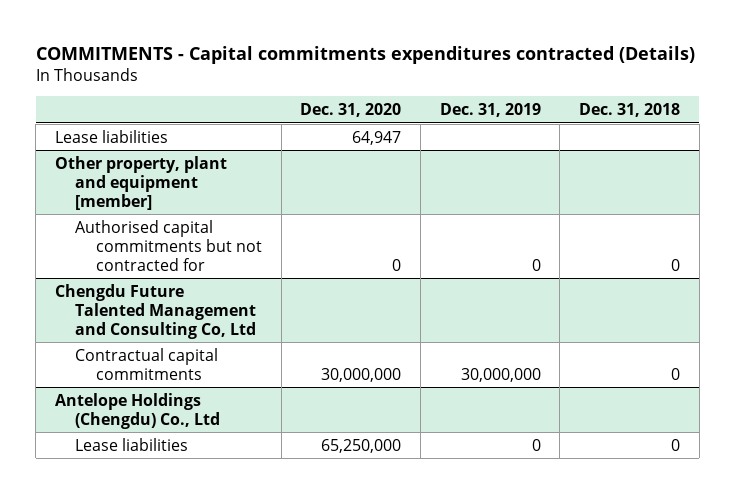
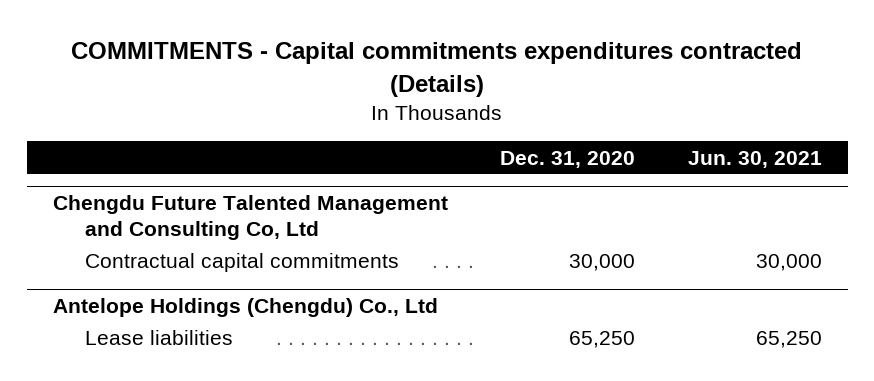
- | Dec. 31, 2020 | Dec. 31, 2019 | Dec. 31, 2018
+ | Dec. 31, 2020 | Jun. 30, 2021
- Lease liabilities | 64,947 | |
- Other property, plant and equipment [member]
- Authorised capital commitments but not contracted for | 0 | 0 | 0
@ Chengdu Future Talented Management and Consulting Co, Ltd
- Contractual capital commitments | 30,000,000 | 30,000,000 | 0
+ Contractual capital commitments | 30,000 | 30,000
@ Antelope Holdings (Chengdu) Co., Ltd
- Lease liabilities | 65,250,000 | 0 | 0
+ Lease liabilities | 65,250 | 65,250

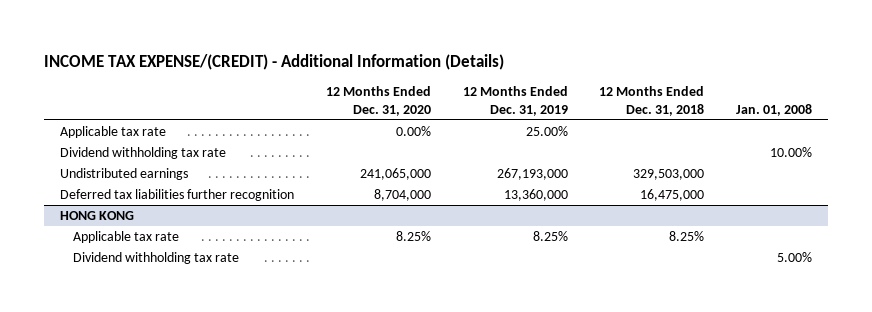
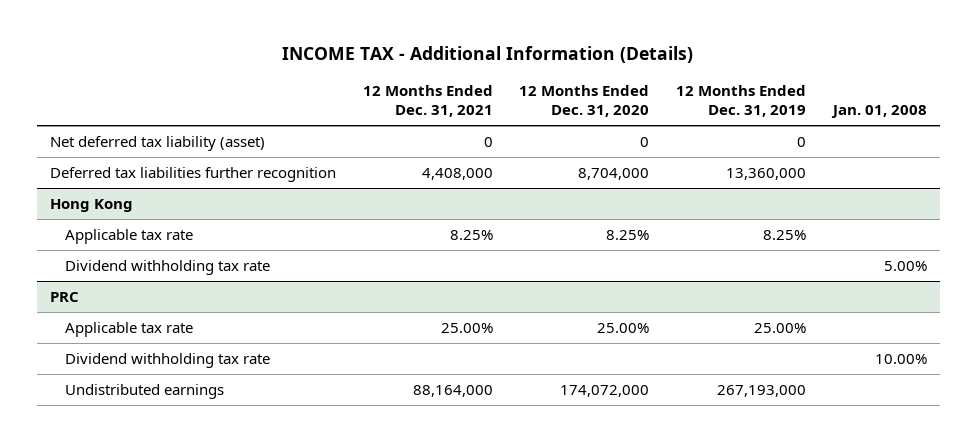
- INCOME TAX EXPENSE/(CREDIT) - Additional Information (Details)
+ INCOME TAX - Additional Information (Details)
- | 12 Months Ended Dec. 31, 2020 | 12 Months Ended Dec. 31, 2019 | 12 Months Ended Dec. 31, 2018 | Jan. 01, 2008
+ | 12 Months Ended Dec. 31, 2021 | 12 Months Ended Dec. 31, 2020 | 12 Months Ended Dec. 31, 2019 | Jan. 01, 2008
- Applicable tax rate | 0.00% | 25.00% | |
- Dividend withholding tax rate | | | | 10.00%
- Undistributed earnings | 241,065,000 | 267,193,000 | 329,503,000 |
+ Net deferred tax liability (asset) | 0 | 0 | 0 |
- HONG KONG
+ Hong Kong
+ PRC
+ Applicable tax rate | 25.00% | 25.00% | 25.00% |
+ Dividend withholding tax rate | | | | 10.00%
+ Undistributed earnings | 88,164,000 | 174,072,000 | 267,193,000 |

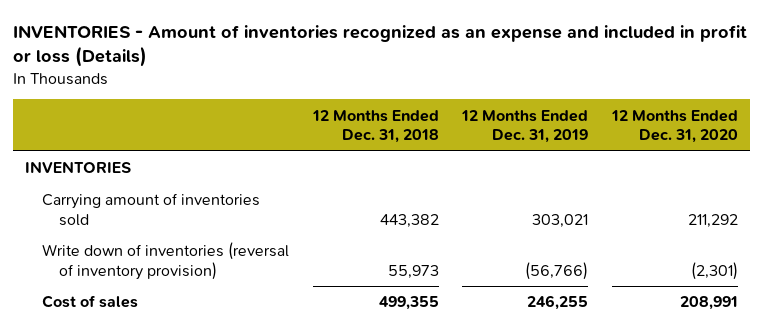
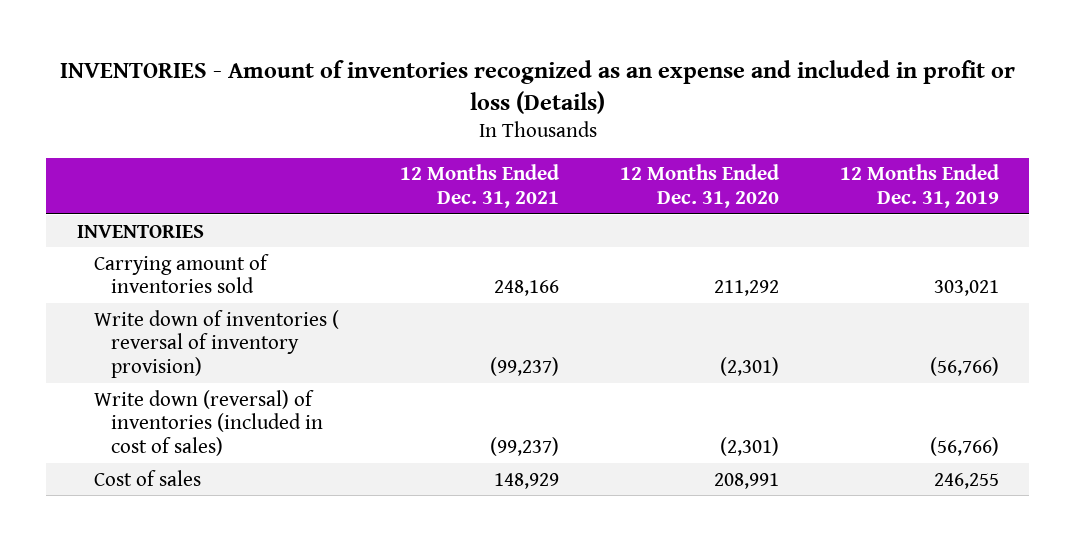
- | 12 Months Ended Dec. 31, 2018 | 12 Months Ended Dec. 31, 2019 | 12 Months Ended Dec. 31, 2020
+ | 12 Months Ended Dec. 31, 2021 | 12 Months Ended Dec. 31, 2020 | 12 Months Ended Dec. 31, 2019
- Write down of inventories (reversal of inventory provision) | 55,973 | (56,766) | (2,301)
+ Write down of inventories ( reversal of inventory provision) | (99,237) | (2,301) | (56,766)
+ Write down (reversal) of inventories (included in cost of sales) | (99,237) | (2,301) | (56,766)

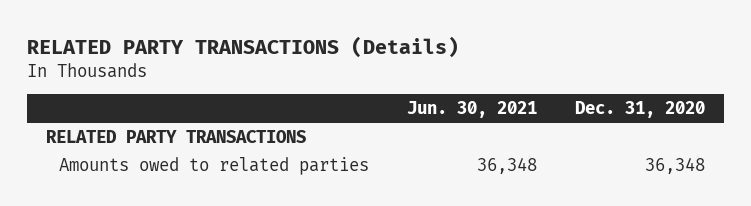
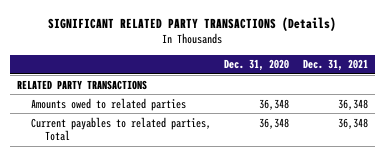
- RELATED PARTY TRANSACTIONS (Details)
+ SIGNIFICANT RELATED PARTY TRANSACTIONS (Details)
- | Jun. 30, 2021 | Dec. 31, 2020
+ | Dec. 31, 2020 | Dec. 31, 2021
+ Current payables to related parties, Total | 36,348 | 36,348

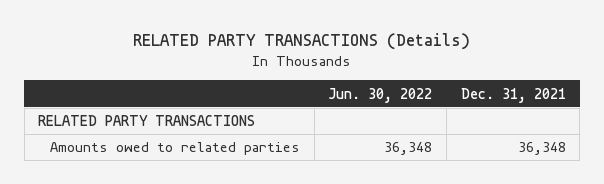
- SIGNIFICANT RELATED PARTY TRANSACTIONS (Details)
+ RELATED PARTY TRANSACTIONS (Details)
- | Dec. 31, 2020 | Dec. 31, 2021
+ | Jun. 30, 2022 | Dec. 31, 2021
- Current payables to related parties, Total | 36,348 | 36,348

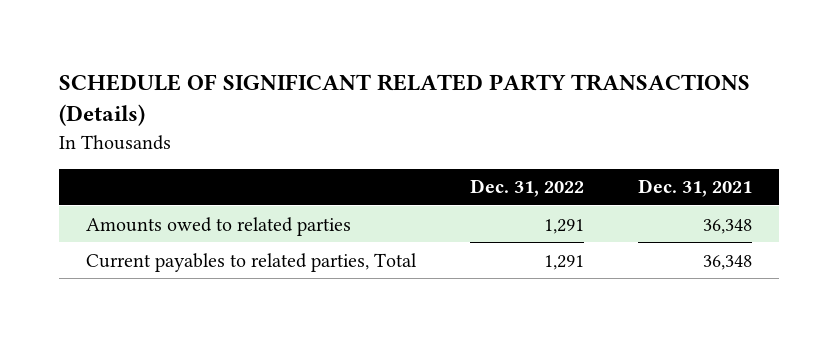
- RELATED PARTY TRANSACTIONS (Details)
+ SCHEDULE OF SIGNIFICANT RELATED PARTY TRANSACTIONS (Details)
- | Jun. 30, 2022 | Dec. 31, 2021
+ | Dec. 31, 2022 | Dec. 31, 2021
- RELATED PARTY TRANSACTIONS
+ Current payables to related parties, Total | 1,291 | 36,348

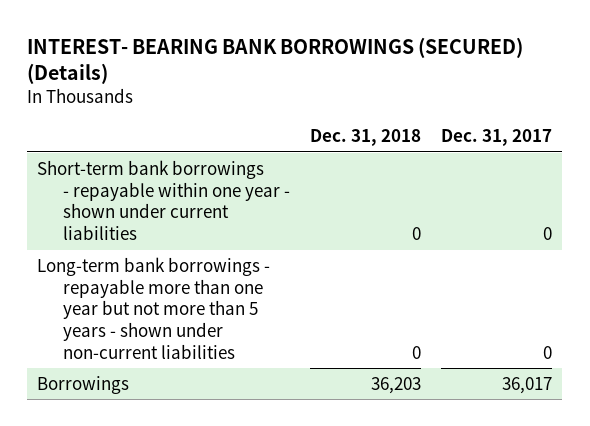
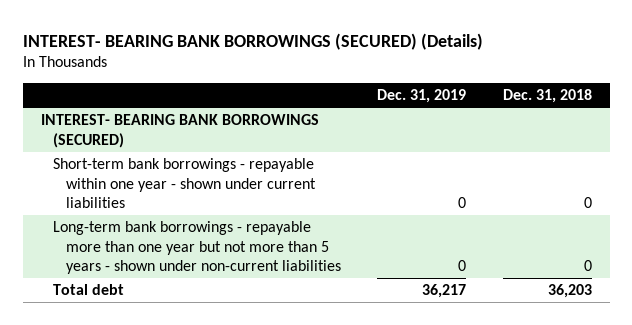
- | Dec. 31, 2018 | Dec. 31, 2017
+ | Dec. 31, 2019 | Dec. 31, 2018
+ INTEREST- BEARING BANK BORROWINGS (SECURED)
- Borrowings | 36,203 | 36,017
+ Total debt | 36,217 | 36,203

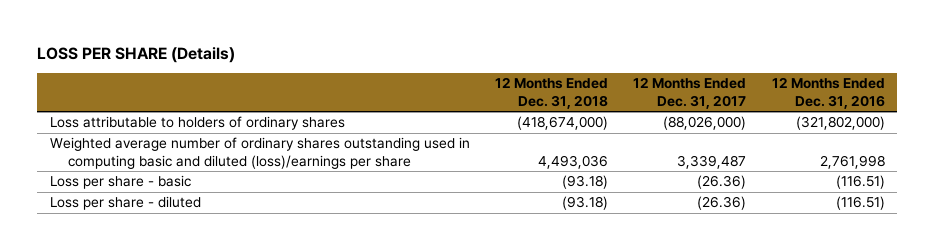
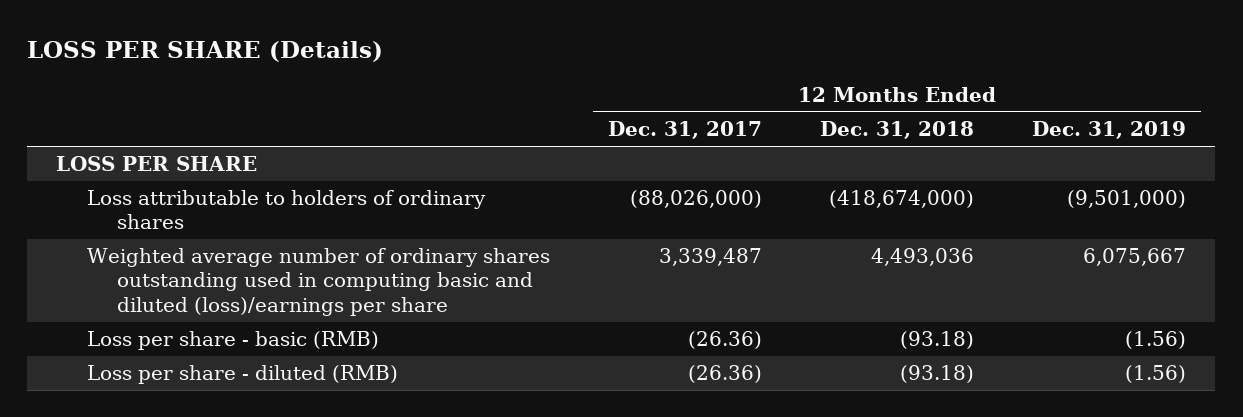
- | 12 Months Ended Dec. 31, 2018 | 12 Months Ended Dec. 31, 2017 | 12 Months Ended Dec. 31, 2016
+ | 12 Months Ended Dec. 31, 2017 | 12 Months Ended Dec. 31, 2018 | 12 Months Ended Dec. 31, 2019
+ LOSS PER SHARE
- Loss per share - basic | (93.18) | (26.36) | (116.51)
- Loss per share - diluted | (93.18) | (26.36) | (116.51)
+ Loss per share - basic (RMB) | (26.36) | (93.18) | (1.56)
+ Loss per share - diluted (RMB) | (26.36) | (93.18) | (1.56)

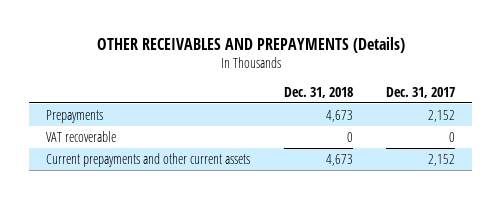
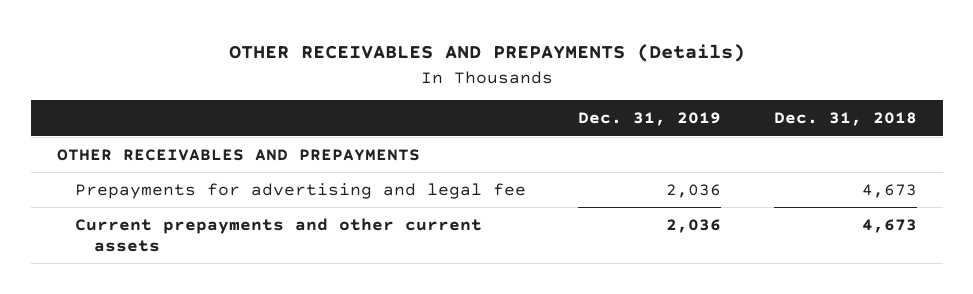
- | Dec. 31, 2018 | Dec. 31, 2017
+ | Dec. 31, 2019 | Dec. 31, 2018
- Prepayments | 4,673 | 2,152
- VAT recoverable | 0 | 0
+ OTHER RECEIVABLES AND PREPAYMENTS
+ Prepayments for advertising and legal fee | 2,036 | 4,673

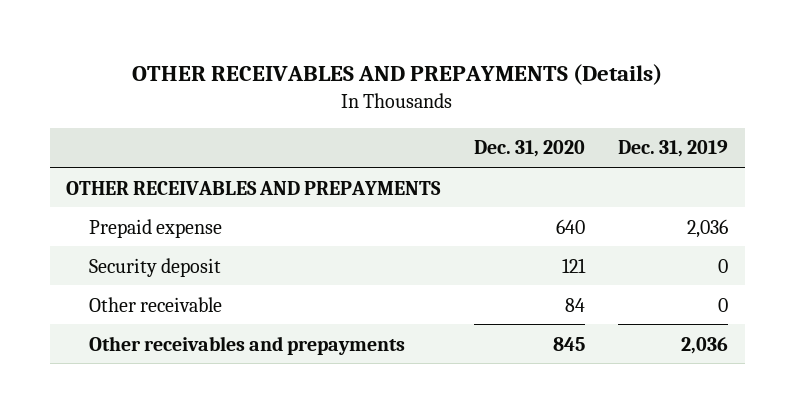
- | Dec. 31, 2019 | Dec. 31, 2018
+ | Dec. 31, 2020 | Dec. 31, 2019
- Prepayments for advertising and legal fee | 2,036 | 4,673
- Current prepayments and other current assets | 2,036 | 4,673
+ Prepaid expense | 640 | 2,036
+ Security deposit | 121 | 0
+ Other receivable | 84 | 0
+ Other receivables and prepayments | 845 | 2,036

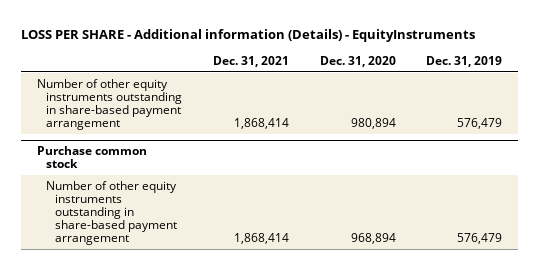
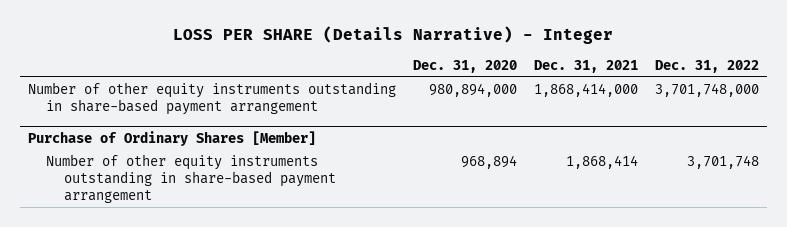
- LOSS PER SHARE - Additional information (Details) - EquityInstruments
+ LOSS PER SHARE (Details Narrative) - Integer
- | Dec. 31, 2021 | Dec. 31, 2020 | Dec. 31, 2019
+ | Dec. 31, 2020 | Dec. 31, 2021 | Dec. 31, 2022
- Number of other equity instruments outstanding in share-based payment arrangement | 1,868,414 | 980,894 | 576,479
- Purchase common stock
+ Number of other equity instruments outstanding in share-based payment arrangement | 980,894,000 | 1,868,414,000 | 3,701,748,000
+ Purchase of Ordinary Shares [Member]

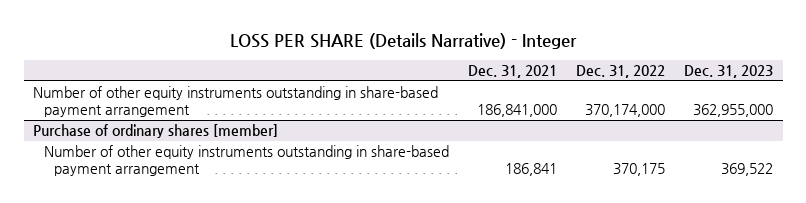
- | Dec. 31, 2020 | Dec. 31, 2021 | Dec. 31, 2022
+ | Dec. 31, 2021 | Dec. 31, 2022 | Dec. 31, 2023
- Number of other equity instruments outstanding in share-based payment arrangement | 980,894,000 | 1,868,414,000 | 3,701,748,000
- Purchase of Ordinary Shares [Member]
- Number of other equity instruments outstanding in share-based payment arrangement | 968,894 | 1,868,414 | 3,701,748
+ Number of other equity instruments outstanding in share-based payment arrangement | 186,841,000 | 370,174,000 | 362,955,000
+ Purchase of ordinary shares [member]
+ Number of other equity instruments outstanding in share-based payment arrangement | 186,841 | 370,175 | 369,522

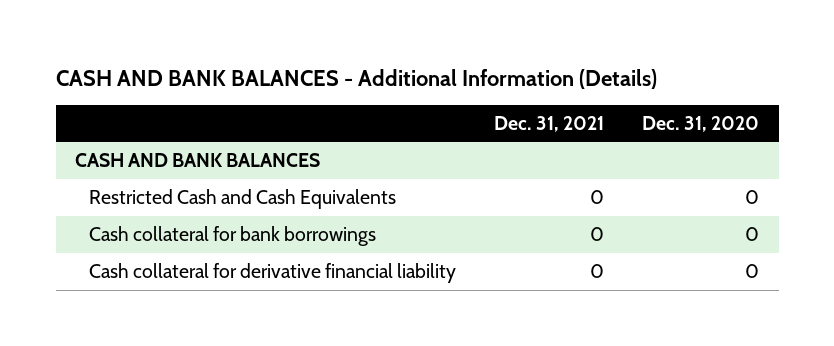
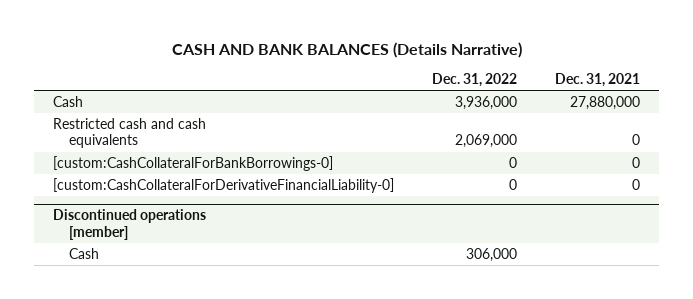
- CASH AND BANK BALANCES - Additional Information (Details)
+ CASH AND BANK BALANCES (Details Narrative)
- | Dec. 31, 2021 | Dec. 31, 2020
+ | Dec. 31, 2022 | Dec. 31, 2021
- CASH AND BANK BALANCES
- Restricted Cash and Cash Equivalents | 0 | 0
- Cash collateral for bank borrowings | 0 | 0
- Cash collateral for derivative financial liability | 0 | 0
+ Cash | 3,936,000 | 27,880,000
+ Restricted cash and cash equivalents | 2,069,000 | 0
+ [custom:CashCollateralForBankBorrowings-0] | 0 | 0
+ [custom:CashCollateralForDerivativeFinancialLiability-0] | 0 | 0
+ Discontinued operations [member]
+ Cash | 306,000 |

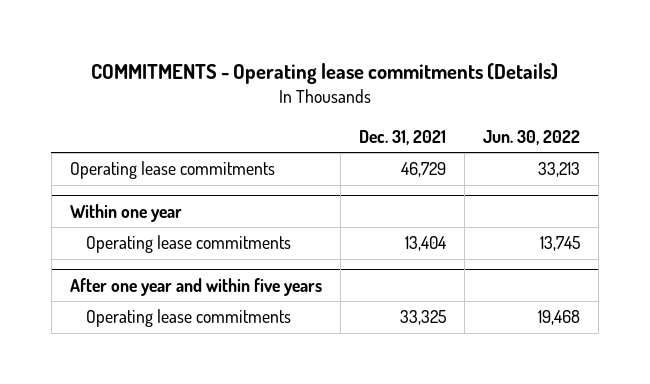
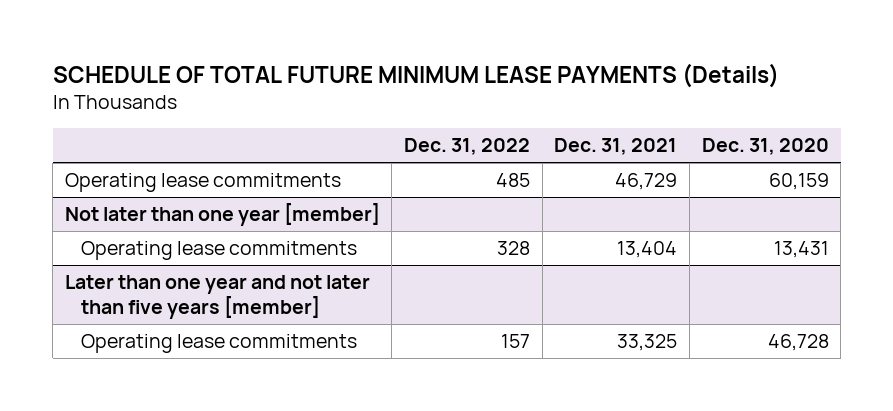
- COMMITMENTS - Operating lease commitments (Details)
+ SCHEDULE OF TOTAL FUTURE MINIMUM LEASE PAYMENTS (Details)
- | Dec. 31, 2021 | Jun. 30, 2022
+ | Dec. 31, 2022 | Dec. 31, 2021 | Dec. 31, 2020
- Within one year
+ Not later than one year [member]
- After one year and within five years
+ Later than one year and not later than five years [member]

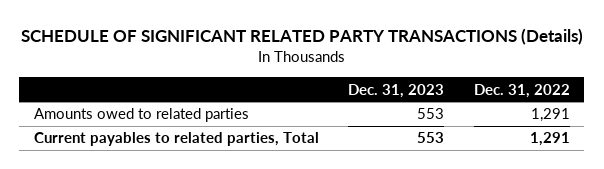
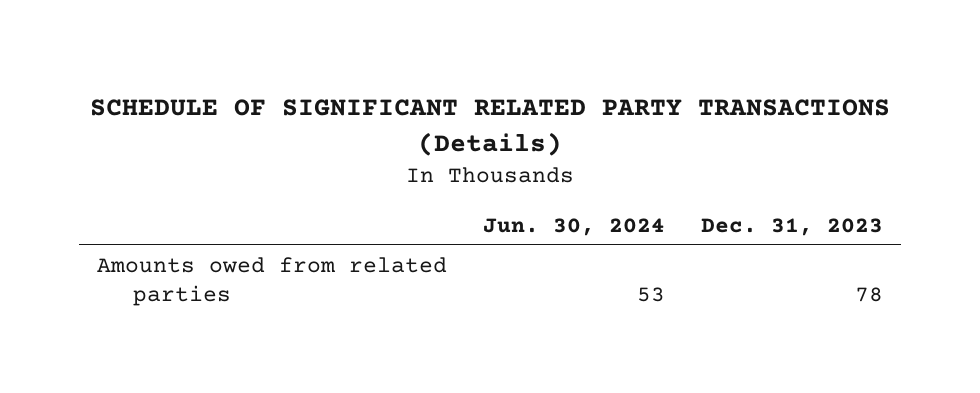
- | Dec. 31, 2023 | Dec. 31, 2022
+ | Jun. 30, 2024 | Dec. 31, 2023
- Amounts owed to related parties | 553 | 1,291
- Current payables to related parties, Total | 553 | 1,291
+ Amounts owed from related parties | 53 | 78

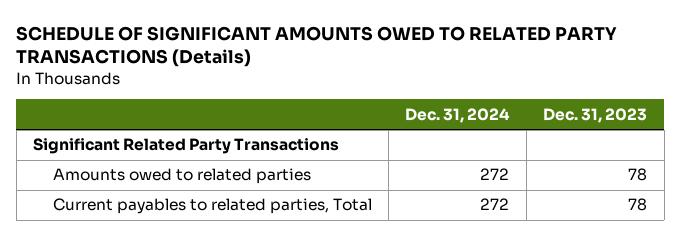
- SCHEDULE OF SIGNIFICANT RELATED PARTY TRANSACTIONS (Details)
+ SCHEDULE OF SIGNIFICANT AMOUNTS OWED TO RELATED PARTY TRANSACTIONS (Details)
- | Jun. 30, 2024 | Dec. 31, 2023
+ | Dec. 31, 2024 | Dec. 31, 2023
- Amounts owed from related parties | 53 | 78
+ Significant Related Party Transactions
+ Amounts owed to related parties | 272 | 78
+ Current payables to related parties, Total | 272 | 78

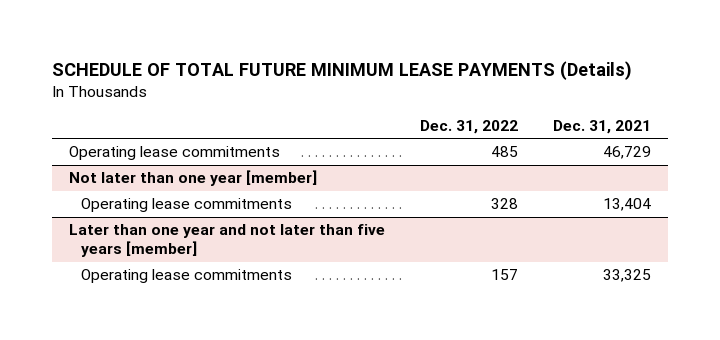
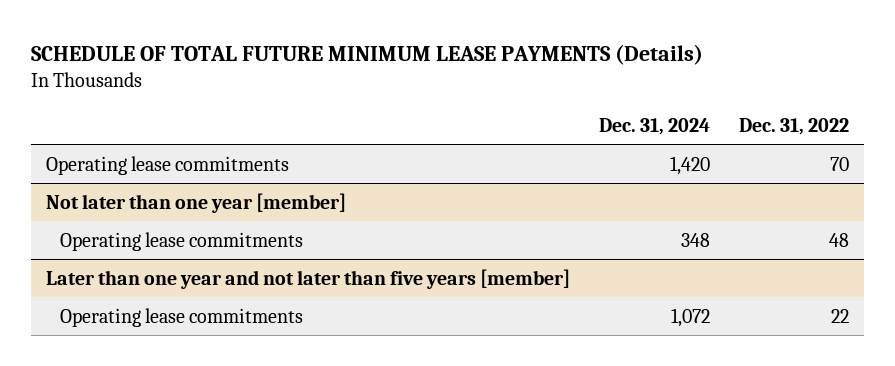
- | Dec. 31, 2022 | Dec. 31, 2021
+ | Dec. 31, 2024 | Dec. 31, 2022
- Operating lease commitments | 485 | 46,729
+ Operating lease commitments | 1,420 | 70
@ Not later than one year [member]
- Operating lease commitments | 328 | 13,404
+ Operating lease commitments | 348 | 48
@ Later than one year and not later than five years [member]
- Operating lease commitments | 157 | 33,325
+ Operating lease commitments | 1,072 | 22

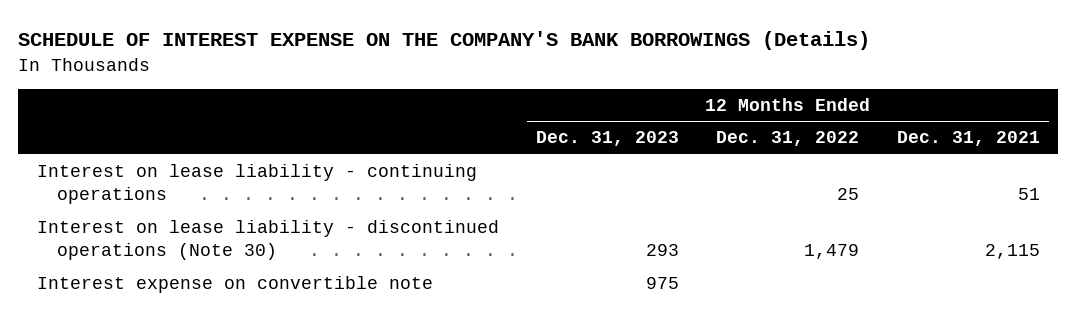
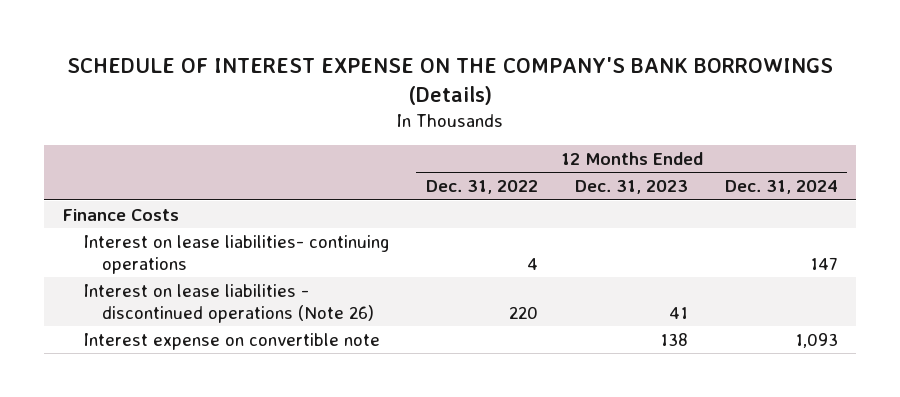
- | 12 Months Ended Dec. 31, 2023 | 12 Months Ended Dec. 31, 2022 | 12 Months Ended Dec. 31, 2021
+ | 12 Months Ended Dec. 31, 2022 | 12 Months Ended Dec. 31, 2023 | 12 Months Ended Dec. 31, 2024
- Interest on lease liability - continuing operations | | 25 | 51
- Interest on lease liability - discontinued operations (Note 30) | 293 | 1,479 | 2,115
- Interest expense on convertible note | 975 | |
+ Finance Costs
+ Interest on lease liabilities- continuing operations | 4 | | 147
+ Interest on lease liabilities - discontinued operations (Note 26) | 220 | 41 |
+ Interest expense on convertible note | | 138 | 1,093

